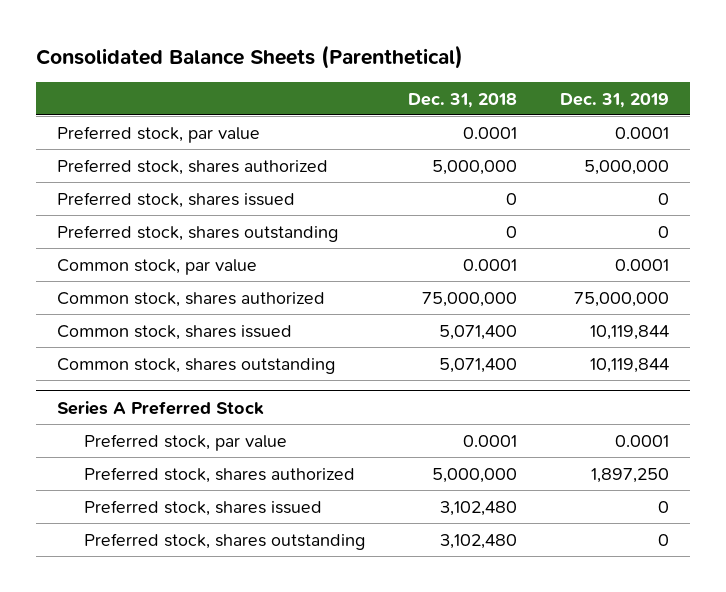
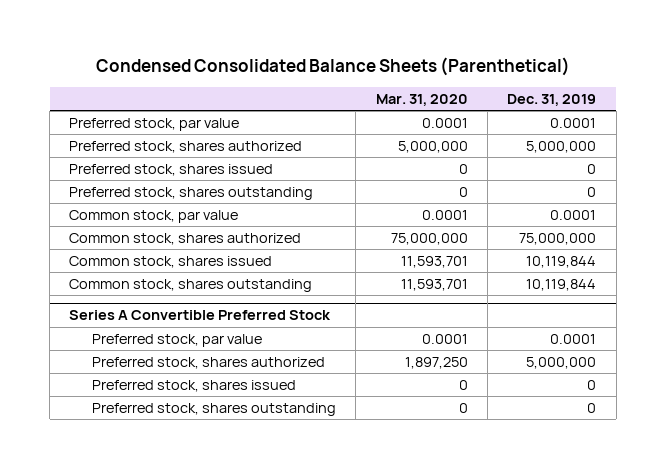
- Consolidated Balance Sheets (Parenthetical)
+ Condensed Consolidated Balance Sheets (Parenthetical)
- | Dec. 31, 2018 | Dec. 31, 2019
+ | Mar. 31, 2020 | Dec. 31, 2019
- Series A Preferred Stock
+ Series A Convertible Preferred Stock
- Preferred stock, shares authorized | 5,000,000 | 1,897,250
+ Preferred stock, shares authorized | 1,897,250 | 5,000,000

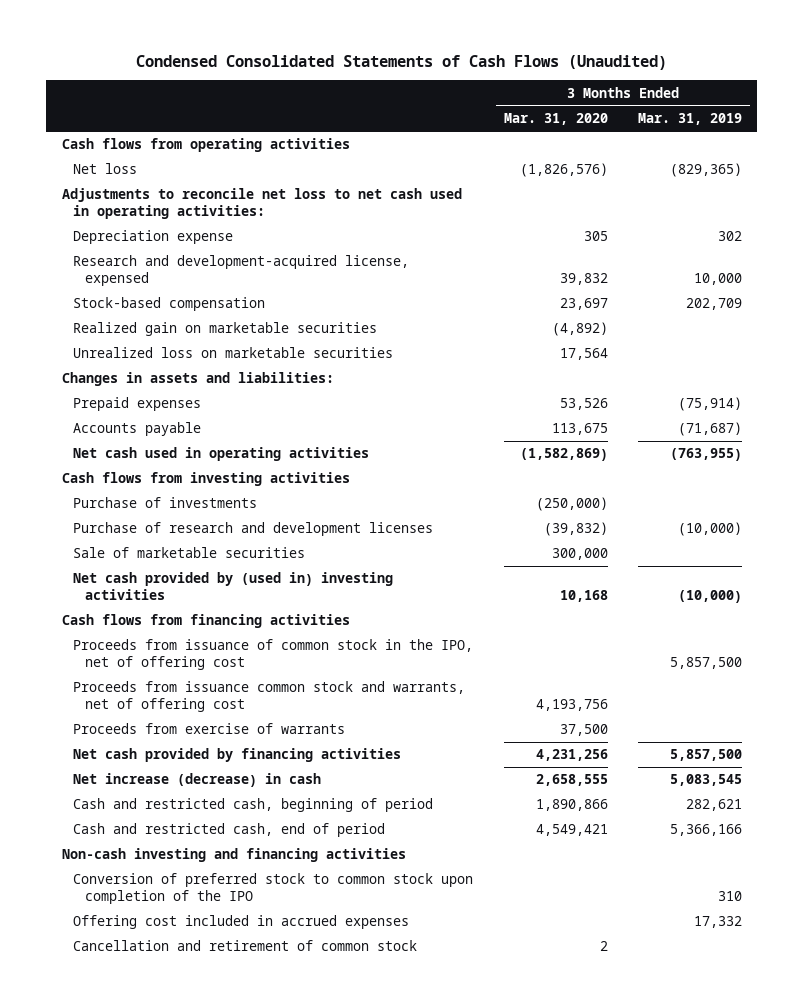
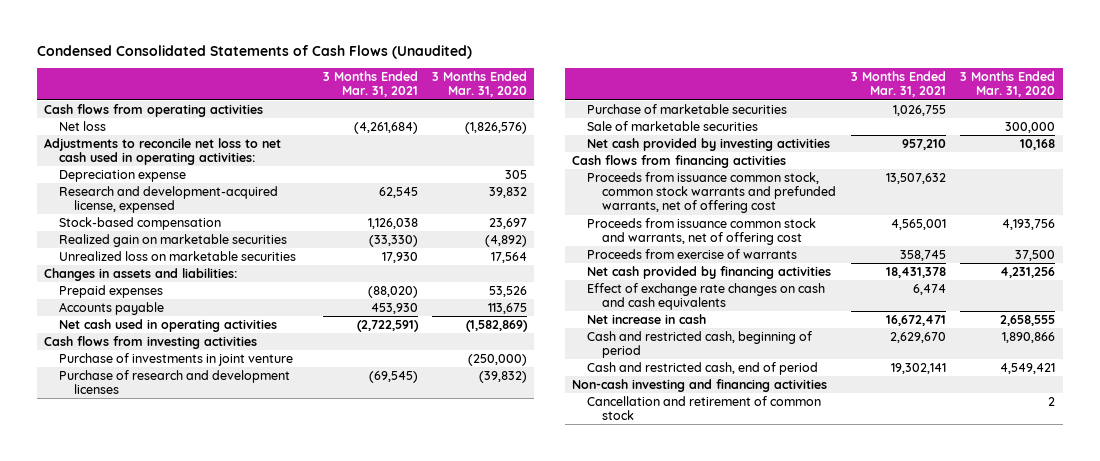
- | 3 Months Ended Mar. 31, 2020 | 3 Months Ended Mar. 31, 2019
+ | 3 Months Ended Mar. 31, 2021 | 3 Months Ended Mar. 31, 2020
- Purchase of investments | (250,000) |
+ Purchase of investments in joint venture | | (250,000)
+ Purchase of marketable securities | 1,026,755 |
- Net cash provided by (used in) investing activities | 10,168 | (10,000)
+ Net cash provided by investing activities | 957,210 | 10,168
- Proceeds from issuance of common stock in the IPO, net of offering cost | | 5,857,500
+ Proceeds from issuance common stock, common stock warrants and prefunded warrants, net of offering cost | 13,507,632 |
- Net increase (decrease) in cash | 2,658,555 | 5,083,545
+ Effect of exchange rate changes on cash and cash equivalents | 6,474 |
+ Net increase in cash | 16,672,471 | 2,658,555
- Conversion of preferred stock to common stock upon completion of the IPO | | 310
- Offering cost included in accrued expenses | | 17,332

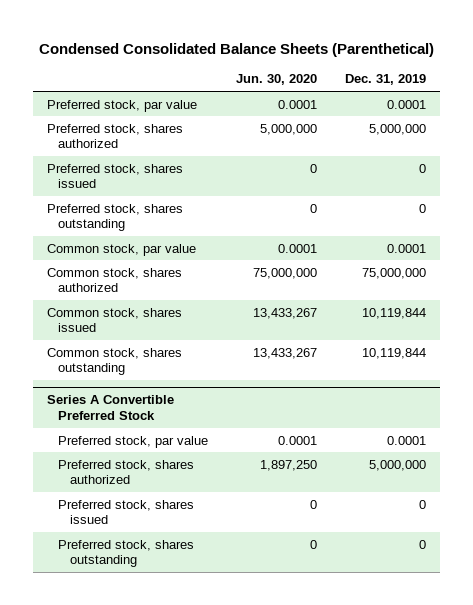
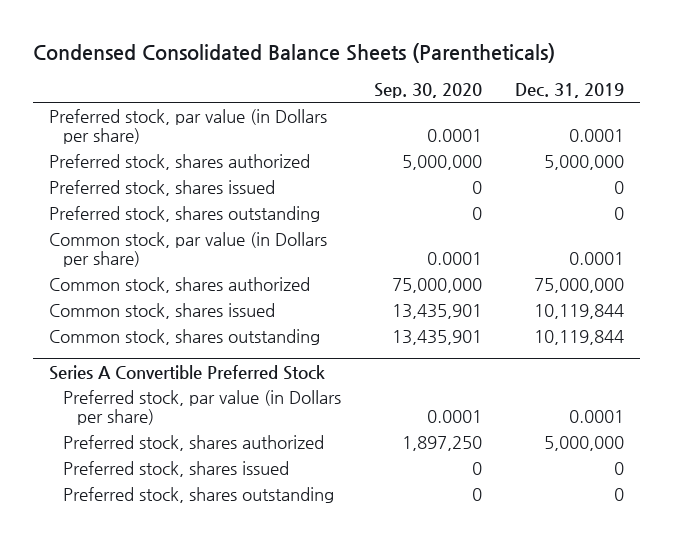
- Condensed Consolidated Balance Sheets (Parenthetical)
+ Condensed Consolidated Balance Sheets (Parentheticals)
- | Jun. 30, 2020 | Dec. 31, 2019
+ | Sep. 30, 2020 | Dec. 31, 2019
- Preferred stock, par value | 0.0001 | 0.0001
+ Preferred stock, par value (in Dollars per share) | 0.0001 | 0.0001
- Common stock, par value | 0.0001 | 0.0001
+ Common stock, par value (in Dollars per share) | 0.0001 | 0.0001
@ Series A Convertible Preferred Stock
- Preferred stock, par value | 0.0001 | 0.0001
+ Preferred stock, par value (in Dollars per share) | 0.0001 | 0.0001

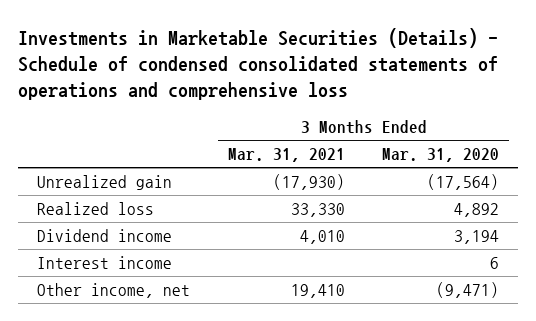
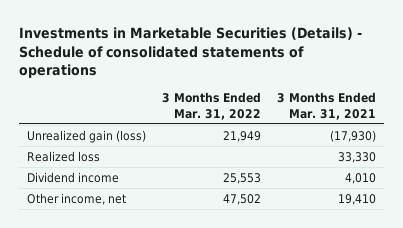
- Investments in Marketable Securities (Details) - Schedule of condensed consolidated statements of operations and comprehensive loss
+ Investments in Marketable Securities (Details) - Schedule of consolidated statements of operations
- | 3 Months Ended Mar. 31, 2021 | 3 Months Ended Mar. 31, 2020
+ | 3 Months Ended Mar. 31, 2022 | 3 Months Ended Mar. 31, 2021
- Unrealized gain | (17,930) | (17,564)
+ Unrealized gain (loss) | 21,949 | (17,930)
- Interest income | | 6

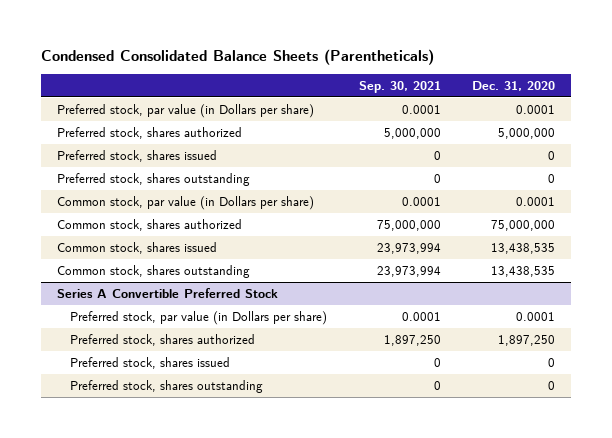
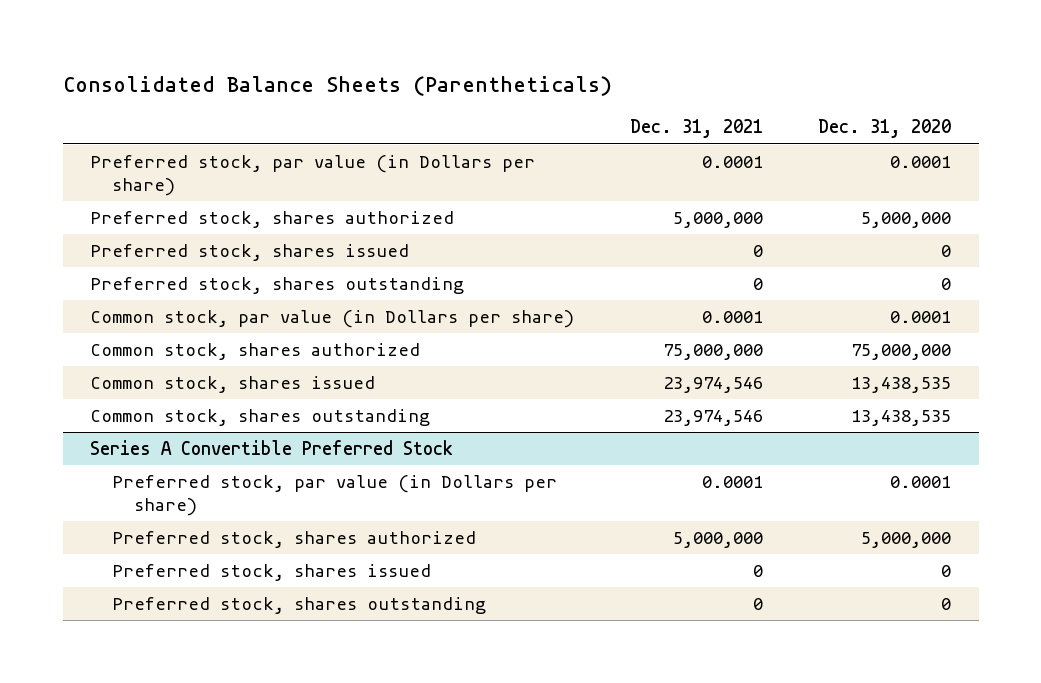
- Condensed Consolidated Balance Sheets (Parentheticals)
+ Consolidated Balance Sheets (Parentheticals)
- | Sep. 30, 2021 | Dec. 31, 2020
+ | Dec. 31, 2021 | Dec. 31, 2020
@ Series A Convertible Preferred Stock
- Preferred stock, shares authorized | 1,897,250 | 1,897,250
+ Preferred stock, shares authorized | 5,000,000 | 5,000,000

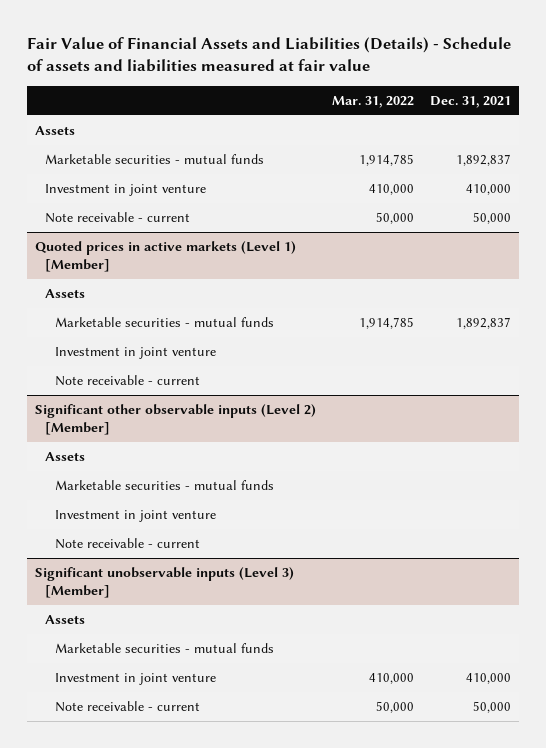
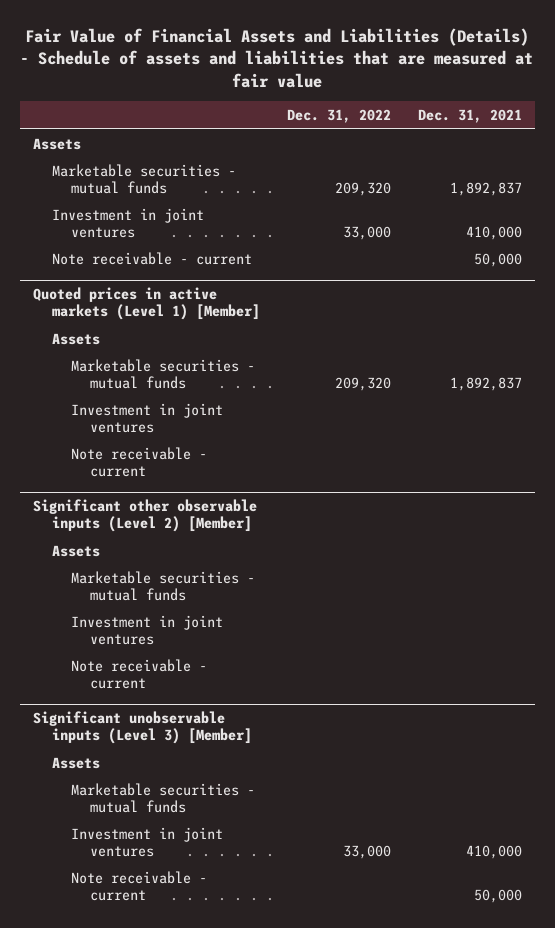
- Fair Value of Financial Assets and Liabilities (Details) - Schedule of assets and liabilities measured at fair value
+ Fair Value of Financial Assets and Liabilities (Details) - Schedule of assets and liabilities that are measured at fair value
- | Mar. 31, 2022 | Dec. 31, 2021
+ | Dec. 31, 2022 | Dec. 31, 2021
- Investment in joint venture | 410,000 | 410,000
+ Investment in joint ventures | 33,000 | 410,000
@ Quoted prices in active markets (Level 1) [Member]
- Investment in joint venture
+ Investment in joint ventures
@ Significant other observable inputs (Level 2) [Member]
- Investment in joint venture
+ Investment in joint ventures
@ Significant unobservable inputs (Level 3) [Member]
- Investment in joint venture | 410,000 | 410,000
+ Investment in joint ventures | 33,000 | 410,000

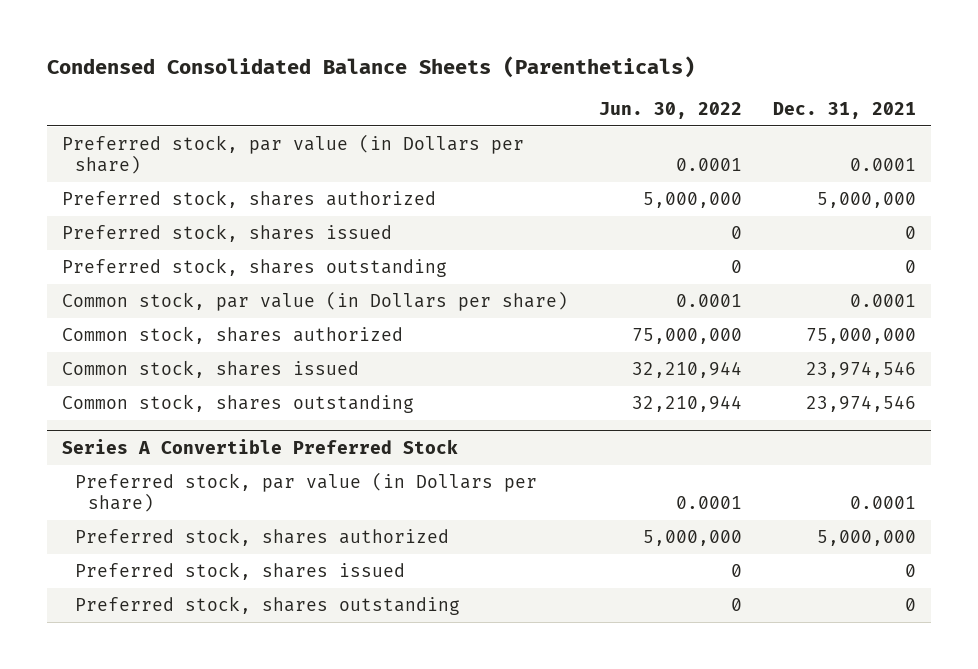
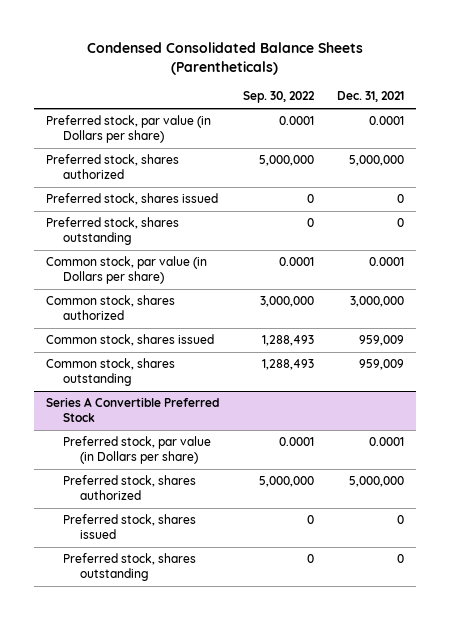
- | Jun. 30, 2022 | Dec. 31, 2021
+ | Sep. 30, 2022 | Dec. 31, 2021
- Common stock, shares authorized | 75,000,000 | 75,000,000
- Common stock, shares issued | 32,210,944 | 23,974,546
- Common stock, shares outstanding | 32,210,944 | 23,974,546
+ Common stock, shares authorized | 3,000,000 | 3,000,000
+ Common stock, shares issued | 1,288,493 | 959,009
+ Common stock, shares outstanding | 1,288,493 | 959,009

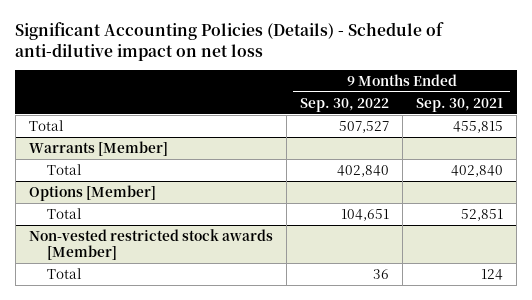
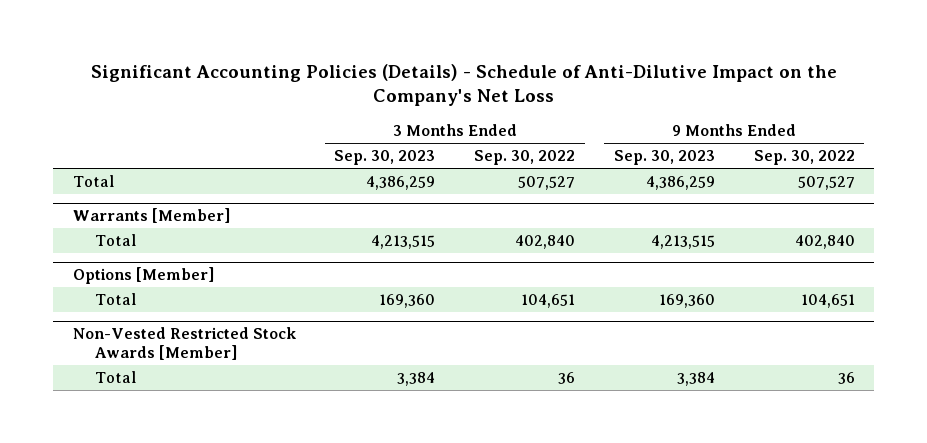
- Significant Accounting Policies (Details) - Schedule of anti-dilutive impact on net loss
+ Significant Accounting Policies (Details) - Schedule of Anti-Dilutive Impact on the Company's Net Loss
- | 9 Months Ended Sep. 30, 2022 | 9 Months Ended Sep. 30, 2021
+ | 3 Months Ended Sep. 30, 2023 | 3 Months Ended Sep. 30, 2022 | 9 Months Ended Sep. 30, 2023 | 9 Months Ended Sep. 30, 2022
- Non-vested restricted stock awards [Member]
+ Non-Vested Restricted Stock Awards [Member]

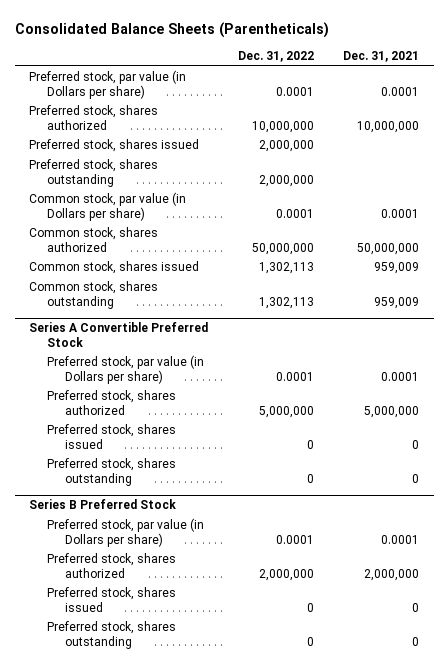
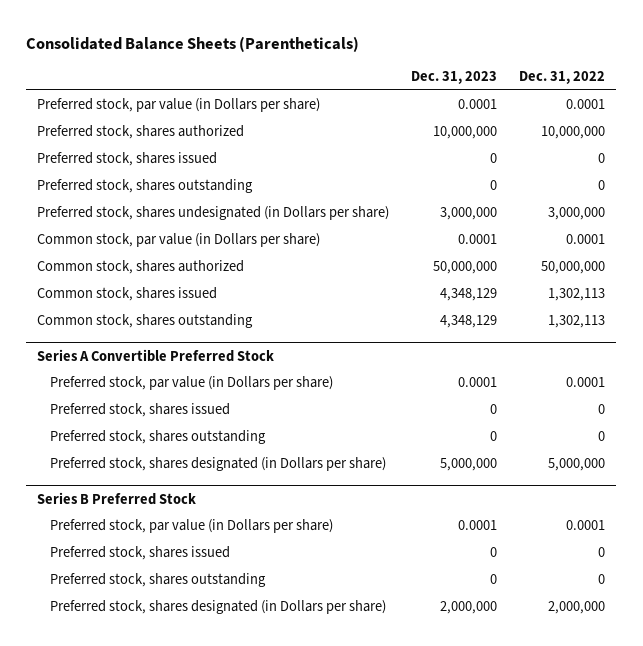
- | Dec. 31, 2022 | Dec. 31, 2021
+ | Dec. 31, 2023 | Dec. 31, 2022
- Preferred stock, shares issued | 2,000,000 |
- Preferred stock, shares outstanding | 2,000,000 |
+ Preferred stock, shares issued | 0 | 0
+ Preferred stock, shares outstanding | 0 | 0
+ Preferred stock, shares undesignated (in Dollars per share) | 3,000,000 | 3,000,000
@ Series A Convertible Preferred Stock
- Preferred stock, shares authorized | 5,000,000 | 5,000,000
+ Preferred stock, shares designated (in Dollars per share) | 5,000,000 | 5,000,000
@ Series B Preferred Stock
- Preferred stock, shares authorized | 2,000,000 | 2,000,000
+ Preferred stock, shares designated (in Dollars per share) | 2,000,000 | 2,000,000

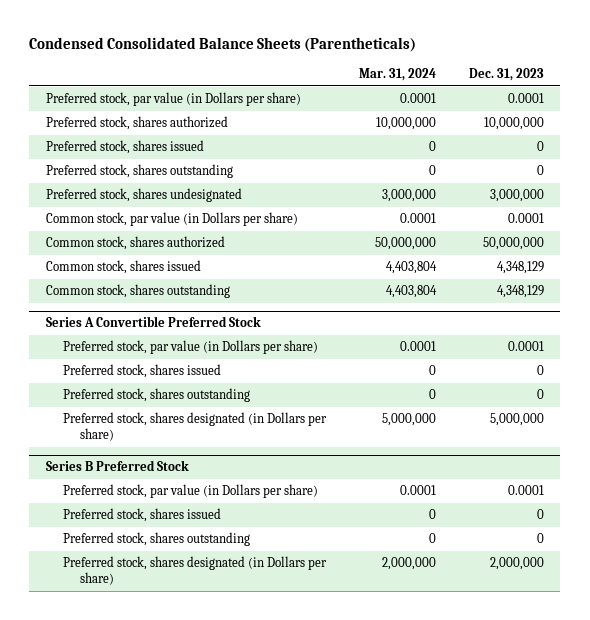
- Consolidated Balance Sheets (Parentheticals)
+ Condensed Consolidated Balance Sheets (Parentheticals)
- | Dec. 31, 2023 | Dec. 31, 2022
+ | Mar. 31, 2024 | Dec. 31, 2023
- Preferred stock, shares undesignated (in Dollars per share) | 3,000,000 | 3,000,000
+ Preferred stock, shares undesignated | 3,000,000 | 3,000,000

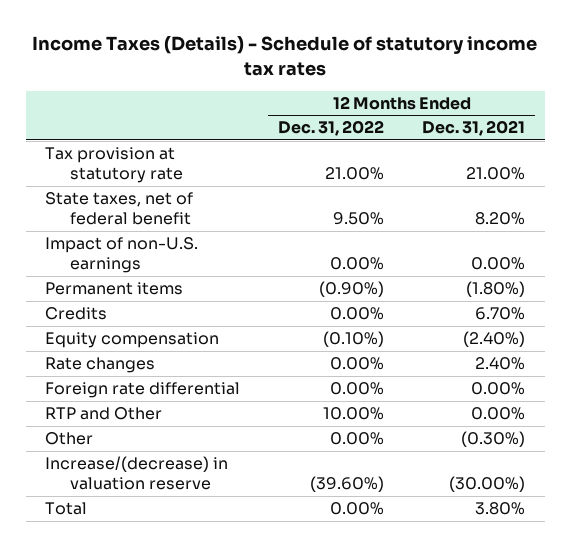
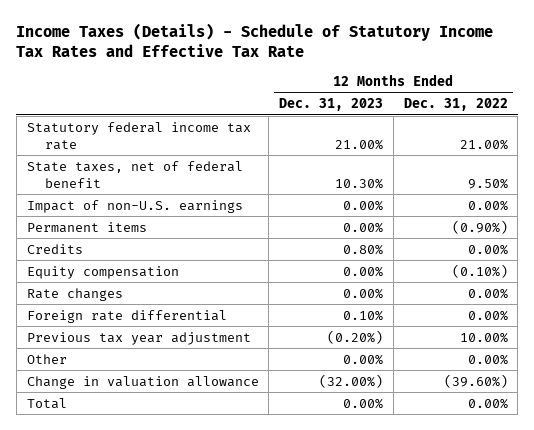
- Income Taxes (Details) - Schedule of statutory income tax rates
+ Income Taxes (Details) - Schedule of Statutory Income Tax Rates and Effective Tax Rate
- | 12 Months Ended Dec. 31, 2022 | 12 Months Ended Dec. 31, 2021
+ | 12 Months Ended Dec. 31, 2023 | 12 Months Ended Dec. 31, 2022
- Tax provision at statutory rate | 21.00% | 21.00%
+ Statutory federal income tax rate | 21.00% | 21.00%
- RTP and Other | 10.00% | 0.00%
+ Previous tax year adjustment | (0.20%) | 10.00%
- Increase/(decrease) in valuation reserve | (39.60%) | (30.00%)
+ Change in valuation allowance | (32.00%) | (39.60%)

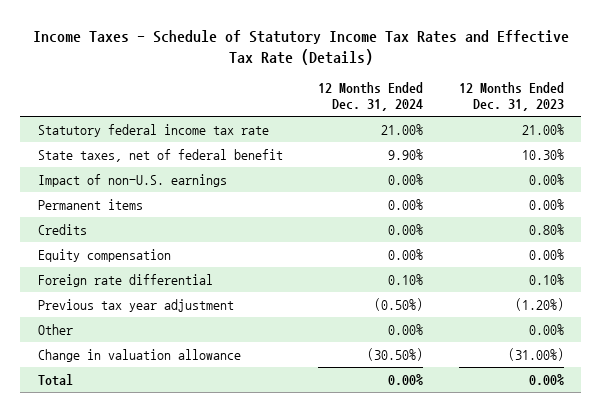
- Income Taxes (Details) - Schedule of Statutory Income Tax Rates and Effective Tax Rate
+ Income Taxes - Schedule of Statutory Income Tax Rates and Effective Tax Rate (Details)
- | 12 Months Ended Dec. 31, 2023 | 12 Months Ended Dec. 31, 2022
+ | 12 Months Ended Dec. 31, 2024 | 12 Months Ended Dec. 31, 2023
- Rate changes | 0.00% | 0.00%
- Previous tax year adjustment | (0.20%) | 10.00%
+ Previous tax year adjustment | (0.50%) | (1.20%)
- Change in valuation allowance | (32.00%) | (39.60%)
+ Change in valuation allowance | (30.50%) | (31.00%)

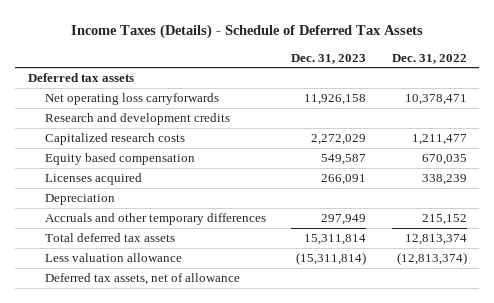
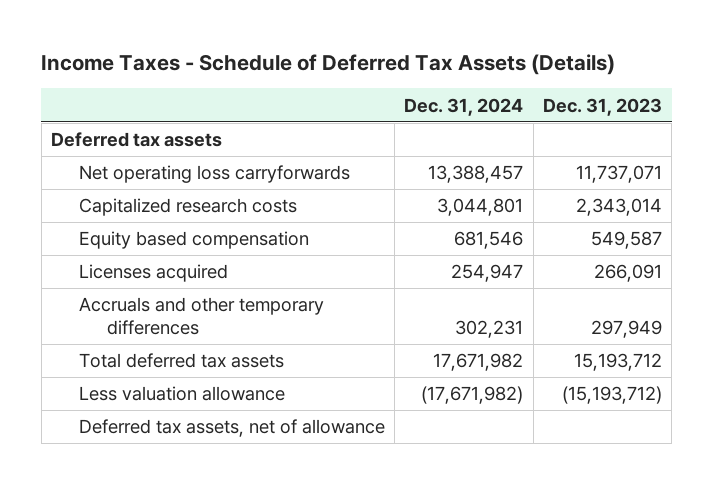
- Income Taxes (Details) - Schedule of Deferred Tax Assets
+ Income Taxes - Schedule of Deferred Tax Assets (Details)
- | Dec. 31, 2023 | Dec. 31, 2022
+ | Dec. 31, 2024 | Dec. 31, 2023
- Net operating loss carryforwards | 11,926,158 | 10,378,471
- Research and development credits
- Capitalized research costs | 2,272,029 | 1,211,477
+ Net operating loss carryforwards | 13,388,457 | 11,737,071
+ Capitalized research costs | 3,044,801 | 2,343,014
- Depreciation
- Total deferred tax assets | 15,311,814 | 12,813,374
- Less valuation allowance | (15,311,814) | (12,813,374)
+ Total deferred tax assets | 17,671,982 | 15,193,712
+ Less valuation allowance | (17,671,982) | (15,193,712)

